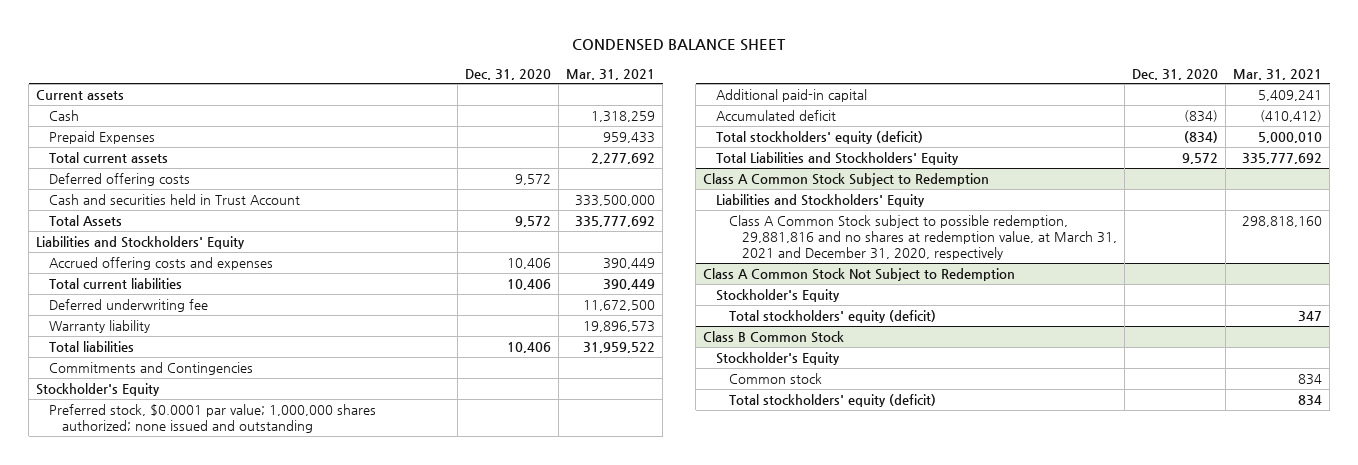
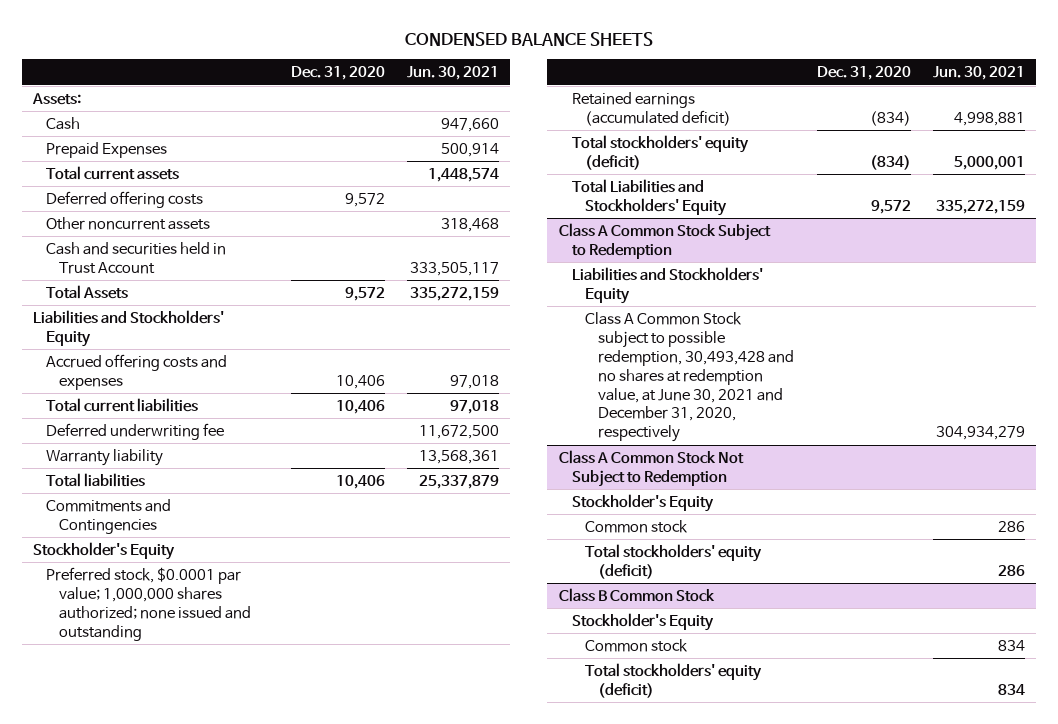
- CONDENSED BALANCE SHEET
+ CONDENSED BALANCE SHEETS
- | Dec. 31, 2020 | Mar. 31, 2021
+ | Dec. 31, 2020 | Jun. 30, 2021
- Current assets
+ Assets:
+ Other noncurrent assets | | 318,468
- Additional paid-in capital | | 5,409,241
- Accumulated deficit | (834) | (410,412)
+ Retained earnings (accumulated deficit) | (834) | 4,998,881
@ Class A Common Stock Subject to Redemption
- Class A Common Stock subject to possible redemption, 29,881,816 and no shares at redemption value, at March 31, 2021 and December 31, 2020, respectively | | 298,818,160
+ Class A Common Stock subject to possible redemption, 30,493,428 and no shares at redemption value, at June 30, 2021 and December 31, 2020, respectively | | 304,934,279
@ Class A Common Stock Not Subject to Redemption
+ Common stock | | 286

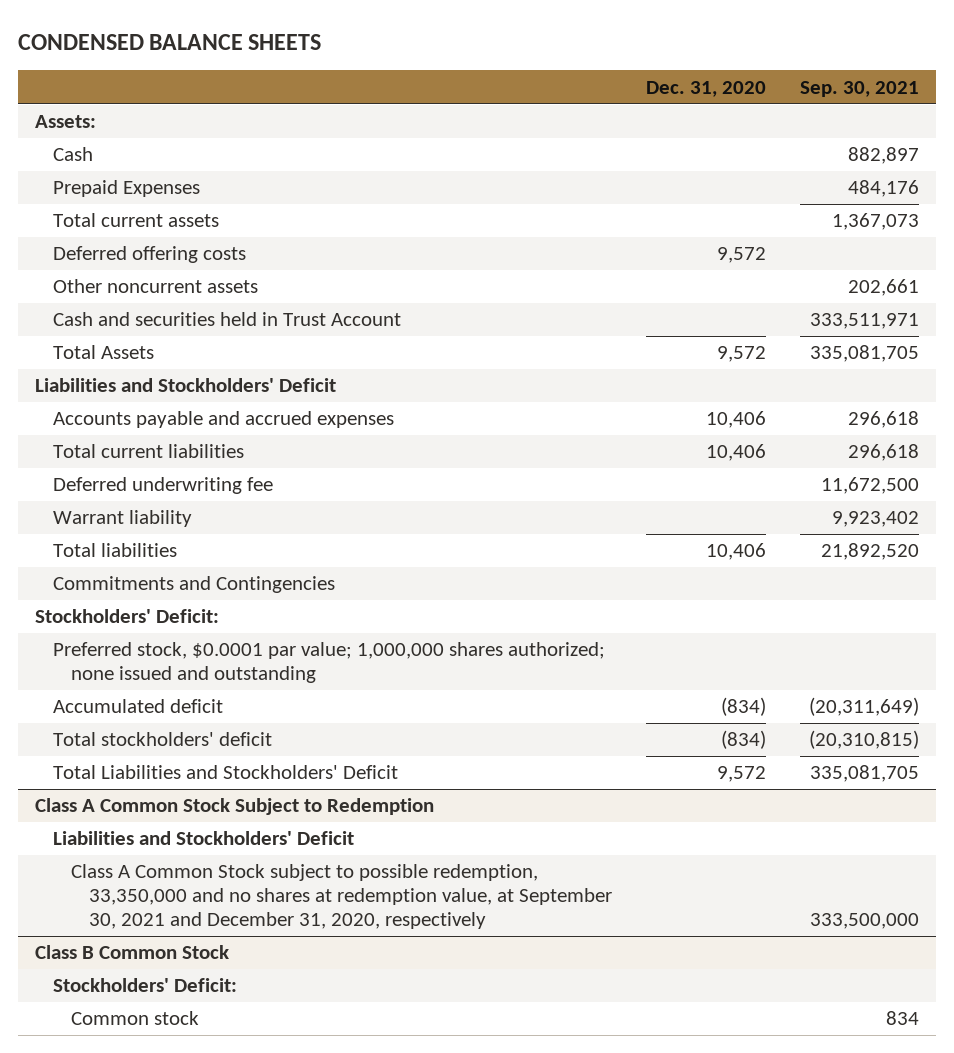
- | Dec. 31, 2020 | Jun. 30, 2021
+ | Dec. 31, 2020 | Sep. 30, 2021
- Liabilities and Stockholders' Equity
- Accrued offering costs and expenses | 10,406 | 97,018
+ Liabilities and Stockholders' Deficit
+ Accounts payable and accrued expenses | 10,406 | 296,618
- Warranty liability | | 13,568,361
+ Warrant liability | | 9,923,402
- Stockholder's Equity
+ Stockholders' Deficit:
- Retained earnings (accumulated deficit) | (834) | 4,998,881
- Total stockholders' equity (deficit) | (834) | 5,000,001
- Total Liabilities and Stockholders' Equity | 9,572 | 335,272,159
+ Accumulated deficit | (834) | (20,311,649)
+ Total stockholders' deficit | (834) | (20,310,815)
+ Total Liabilities and Stockholders' Deficit | 9,572 | 335,081,705
@ Class A Common Stock Subject to Redemption
- Liabilities and Stockholders' Equity
- Class A Common Stock subject to possible redemption, 30,493,428 and no shares at redemption value, at June 30, 2021 and December 31, 2020, respectively | | 304,934,279
- Class A Common Stock Not Subject to Redemption
- Stockholder's Equity
- Common stock | | 286
- Total stockholders' equity (deficit) | | 286
@ Class A Common Stock Subject to Redemption
+ Liabilities and Stockholders' Deficit
+ Class A Common Stock subject to possible redemption, 33,350,000 and no shares at redemption value, at September 30, 2021 and December 31, 2020, respectively | | 333,500,000
@ Class B Common Stock
- Stockholder's Equity
+ Stockholders' Deficit:
- Total stockholders' equity (deficit) | | 834

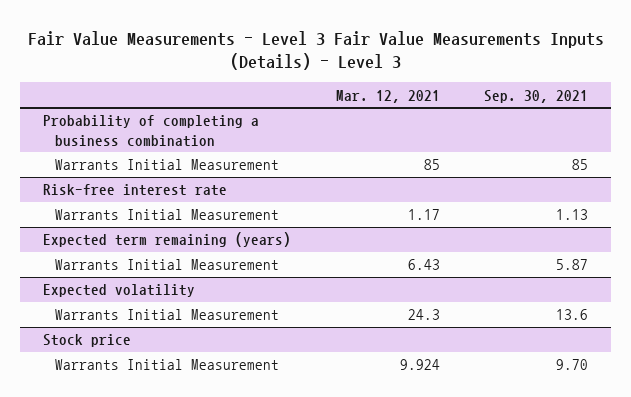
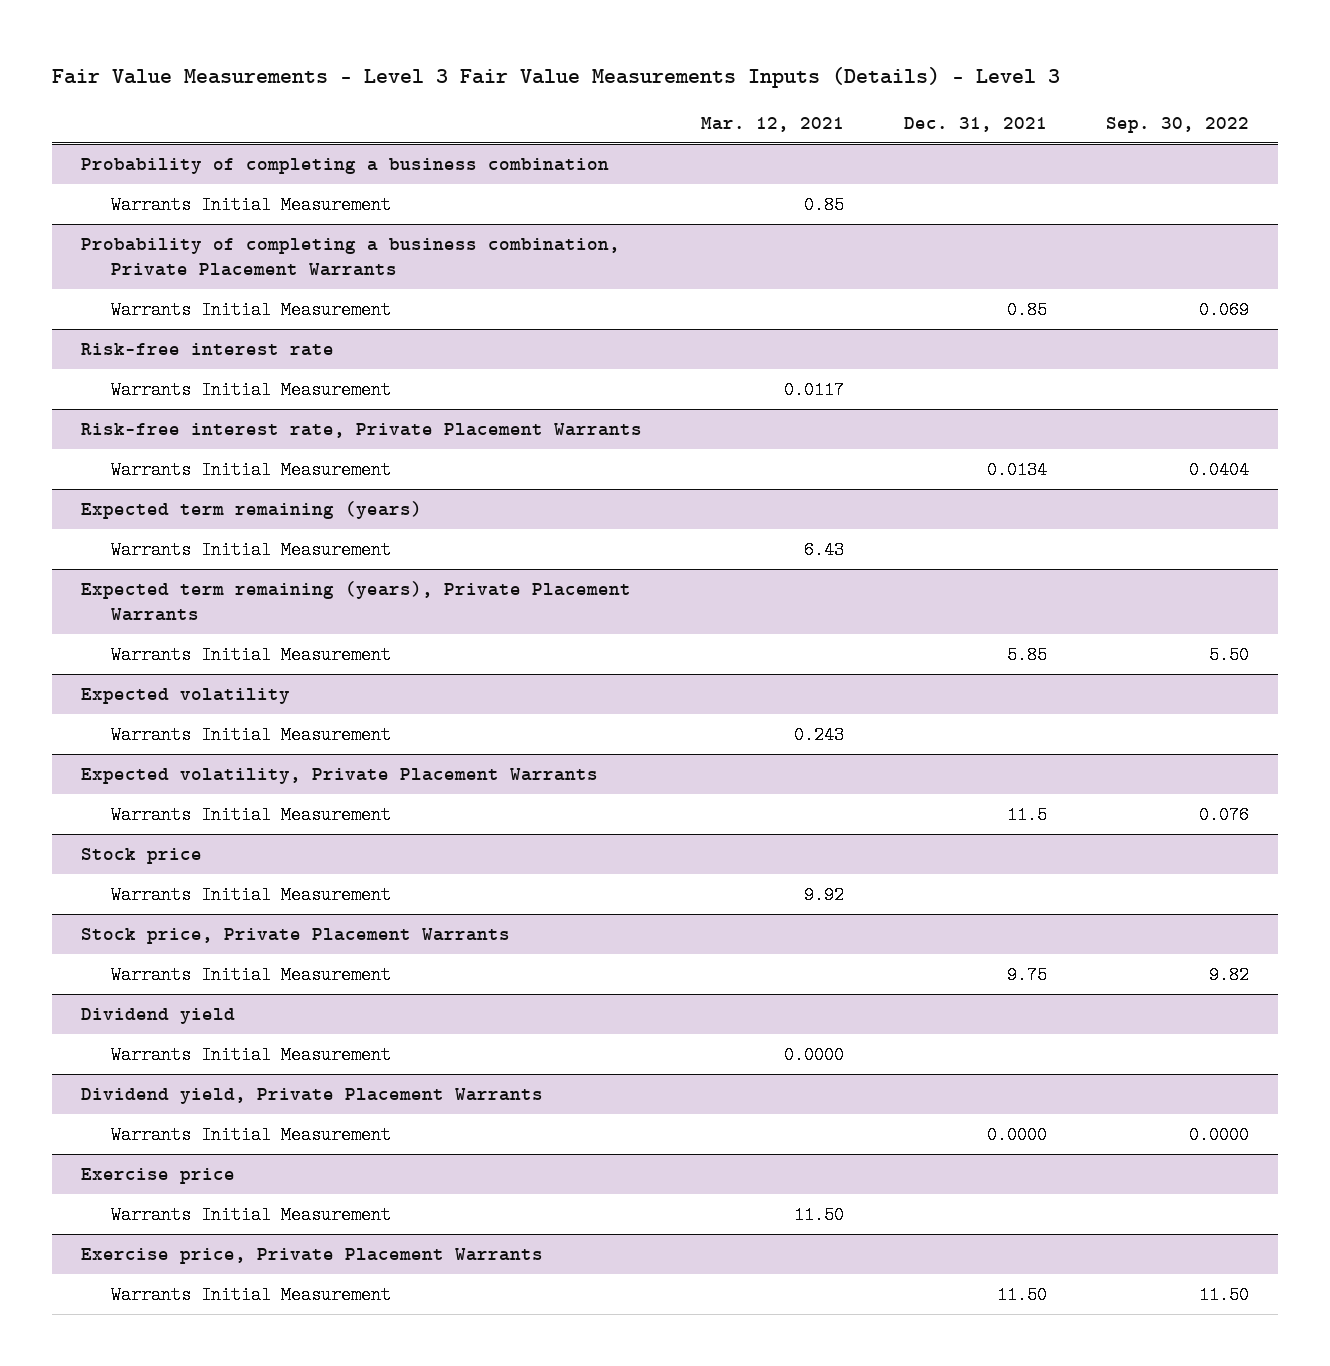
- | Mar. 12, 2021 | Sep. 30, 2021
+ | Mar. 12, 2021 | Dec. 31, 2021 | Sep. 30, 2022
@ Probability of completing a business combination
- Warrants Initial Measurement | 85 | 85
+ Warrants Initial Measurement | 0.85 | |
+ Probability of completing a business combination, Private Placement Warrants
+ Warrants Initial Measurement | | 0.85 | 0.069
@ Risk-free interest rate
- Warrants Initial Measurement | 1.17 | 1.13
+ Warrants Initial Measurement | 0.0117 | |
+ Risk-free interest rate, Private Placement Warrants
+ Warrants Initial Measurement | | 0.0134 | 0.0404
+ Expected term remaining (years), Private Placement Warrants
+ Warrants Initial Measurement | | 5.85 | 5.50
@ Expected volatility
- Warrants Initial Measurement | 24.3 | 13.6
+ Warrants Initial Measurement | 0.243 | |
+ Expected volatility, Private Placement Warrants
+ Warrants Initial Measurement | | 11.5 | 0.076
@ Stock price
- Warrants Initial Measurement | 9.924 | 9.70
+ Warrants Initial Measurement | 9.92 | |
+ Stock price, Private Placement Warrants
+ Warrants Initial Measurement | | 9.75 | 9.82
+ Dividend yield
+ Warrants Initial Measurement | 0.0000 | |
+ Dividend yield, Private Placement Warrants
+ Warrants Initial Measurement | | 0.0000 | 0.0000
+ Exercise price
+ Warrants Initial Measurement | 11.50 | |
+ Exercise price, Private Placement Warrants
+ Warrants Initial Measurement | | 11.50 | 11.50

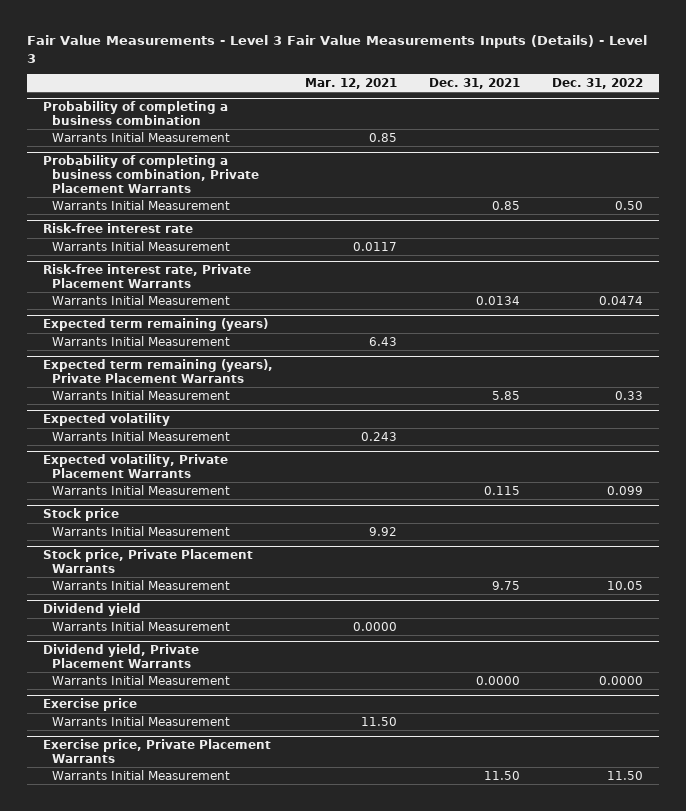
- | Mar. 12, 2021 | Dec. 31, 2021 | Sep. 30, 2022
+ | Mar. 12, 2021 | Dec. 31, 2021 | Dec. 31, 2022
@ Expected volatility, Private Placement Warrants
- Warrants Initial Measurement | | 11.5 | 0.076
+ Warrants Initial Measurement | | 0.115 | 0.099

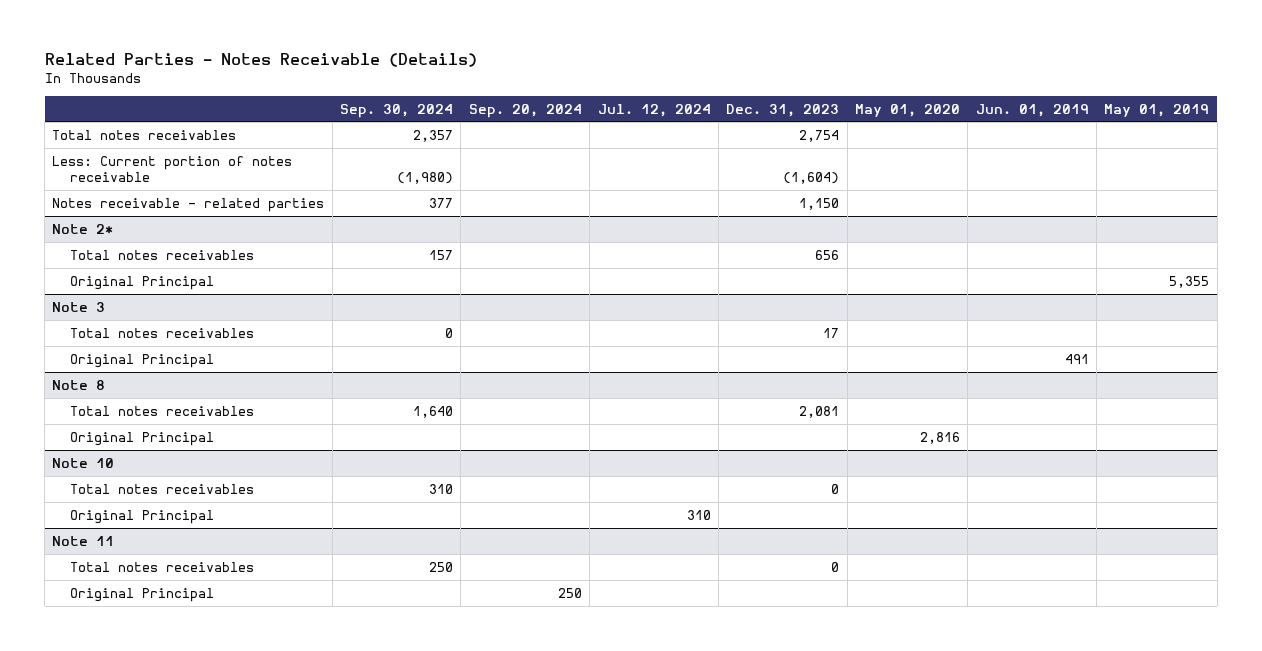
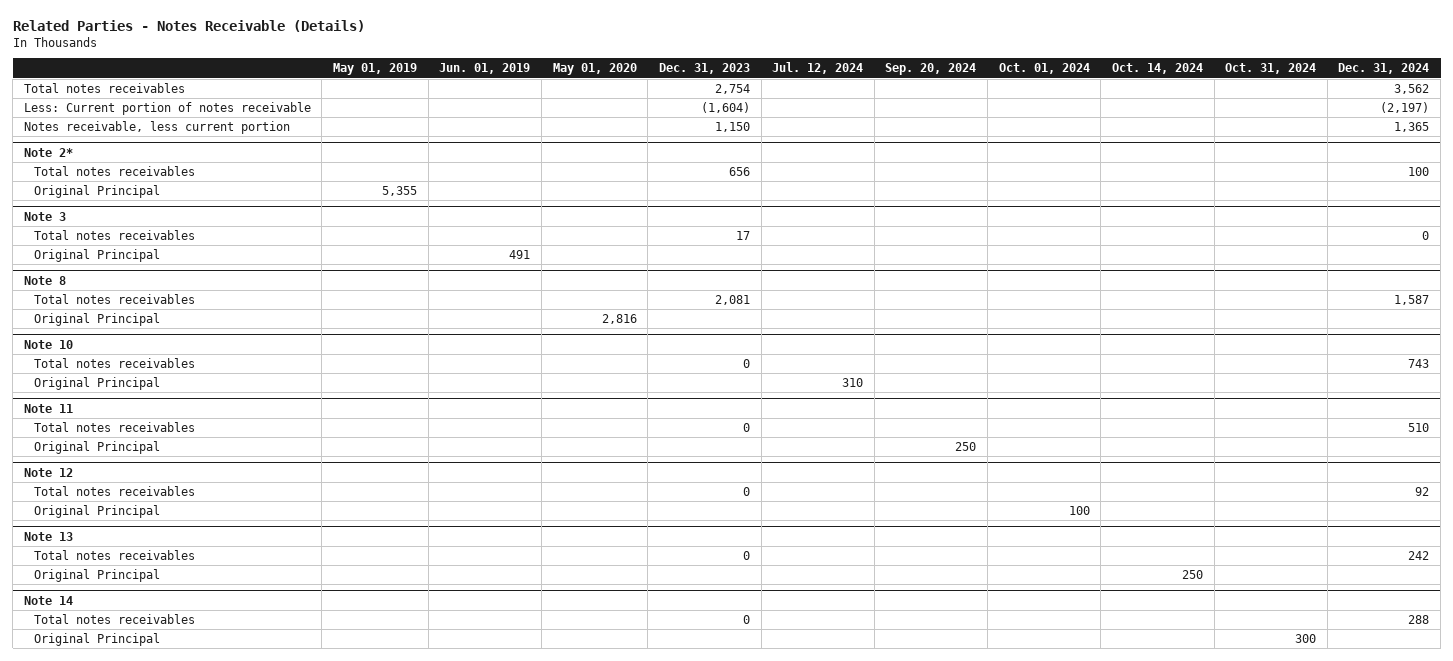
- | Sep. 30, 2024 | Sep. 20, 2024 | Jul. 12, 2024 | Dec. 31, 2023 | May 01, 2020 | Jun. 01, 2019 | May 01, 2019
+ | May 01, 2019 | Jun. 01, 2019 | May 01, 2020 | Dec. 31, 2023 | Jul. 12, 2024 | Sep. 20, 2024 | Oct. 01, 2024 | Oct. 14, 2024 | Oct. 31, 2024 | Dec. 31, 2024
- Notes receivable - related parties | 377 | | | 1,150 | | |
+ Notes receivable, less current portion | | | | 1,150 | | | | | | 1,365
+ Note 12
+ Total notes receivables | | | | 0 | | | | | | 92
+ Original Principal | | | | | | | 100 | | |
+ Note 13
+ Total notes receivables | | | | 0 | | | | | | 242
+ Original Principal | | | | | | | | 250 | |
+ Note 14
+ Total notes receivables | | | | 0 | | | | | | 288
+ Original Principal | | | | | | | | | 300 |

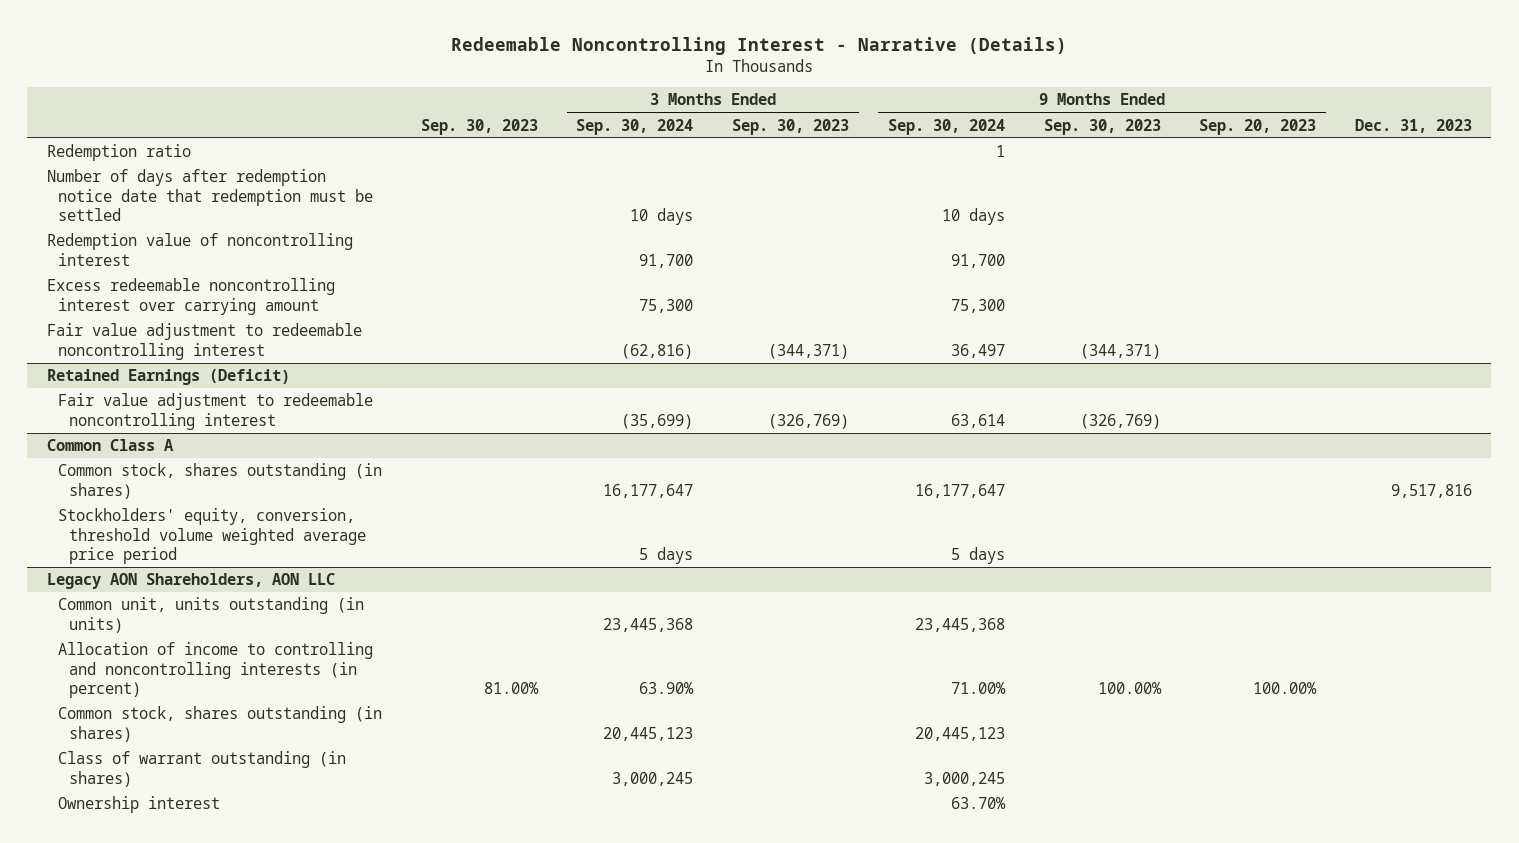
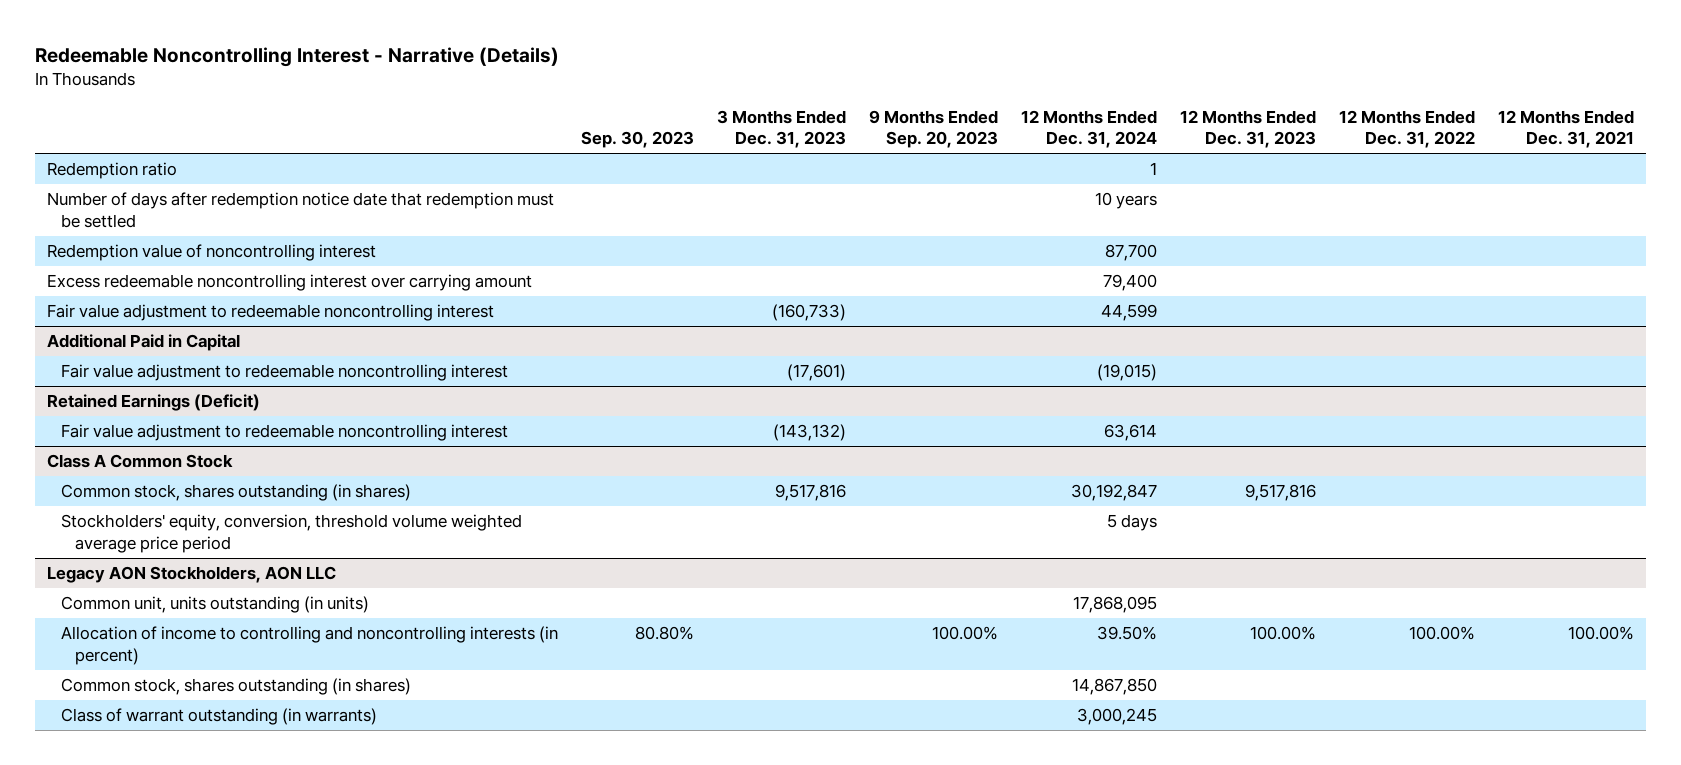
- | Sep. 30, 2023 | 3 Months Ended Sep. 30, 2024 | 3 Months Ended Sep. 30, 2023 | 9 Months Ended Sep. 30, 2024 | 9 Months Ended Sep. 30, 2023 | 9 Months Ended Sep. 20, 2023 | Dec. 31, 2023
+ | Sep. 30, 2023 | 3 Months Ended Dec. 31, 2023 | 9 Months Ended Sep. 20, 2023 | 12 Months Ended Dec. 31, 2024 | 12 Months Ended Dec. 31, 2023 | 12 Months Ended Dec. 31, 2022 | 12 Months Ended Dec. 31, 2021
+ Additional Paid in Capital
+ Fair value adjustment to redeemable noncontrolling interest | | (17,601) | | (19,015) | | |
- Common Class A
+ Class A Common Stock
- Legacy AON Shareholders, AON LLC
+ Legacy AON Stockholders, AON LLC
- Allocation of income to controlling and noncontrolling interests (in percent) | 81.00% | 63.90% | | 71.00% | 100.00% | 100.00% |
+ Allocation of income to controlling and noncontrolling interests (in percent) | 80.80% | | 100.00% | 39.50% | 100.00% | 100.00% | 100.00%
- Class of warrant outstanding (in shares) | | 3,000,245 | | 3,000,245 | | |
- Ownership interest | | | | 63.70% | | |
+ Class of warrant outstanding (in warrants) | | | | 3,000,245 | | |

